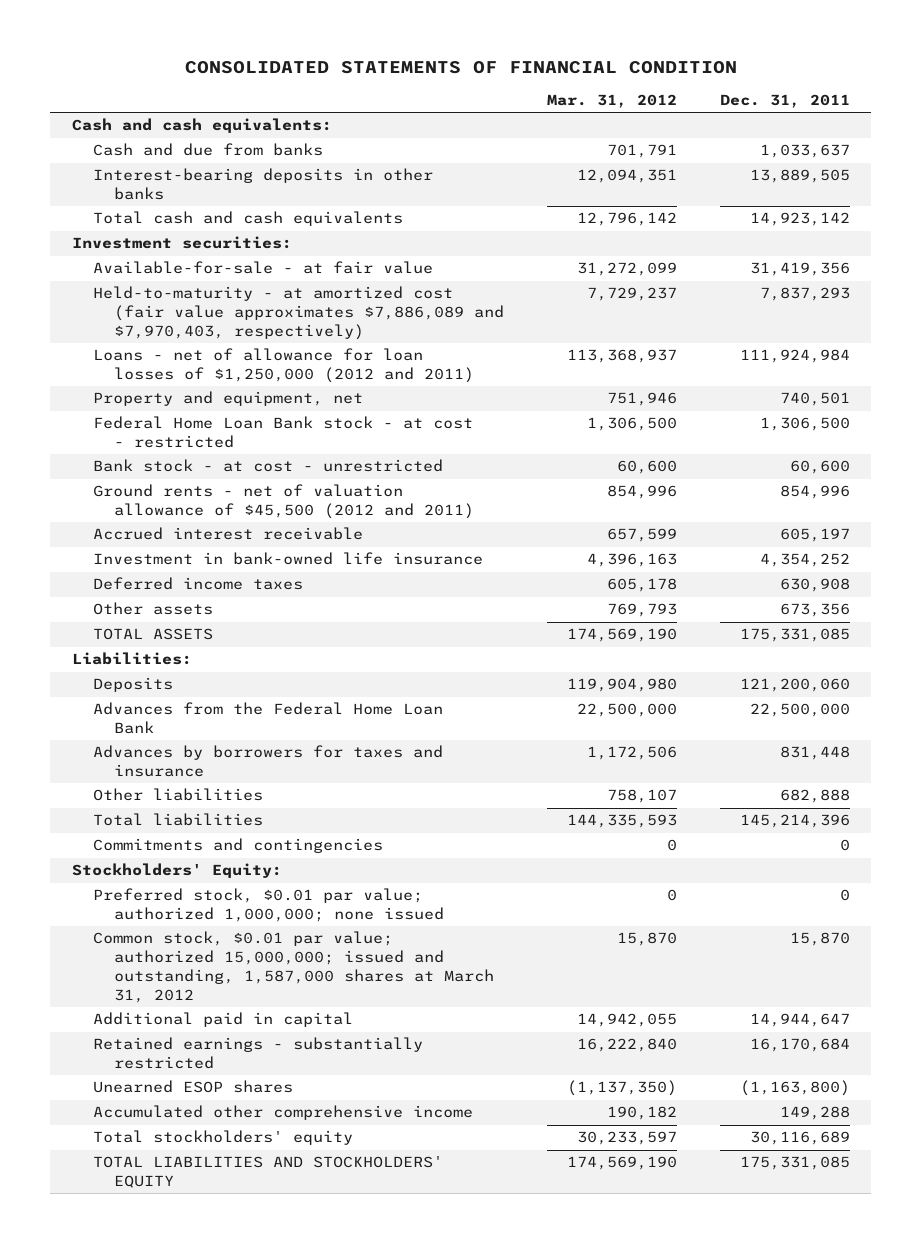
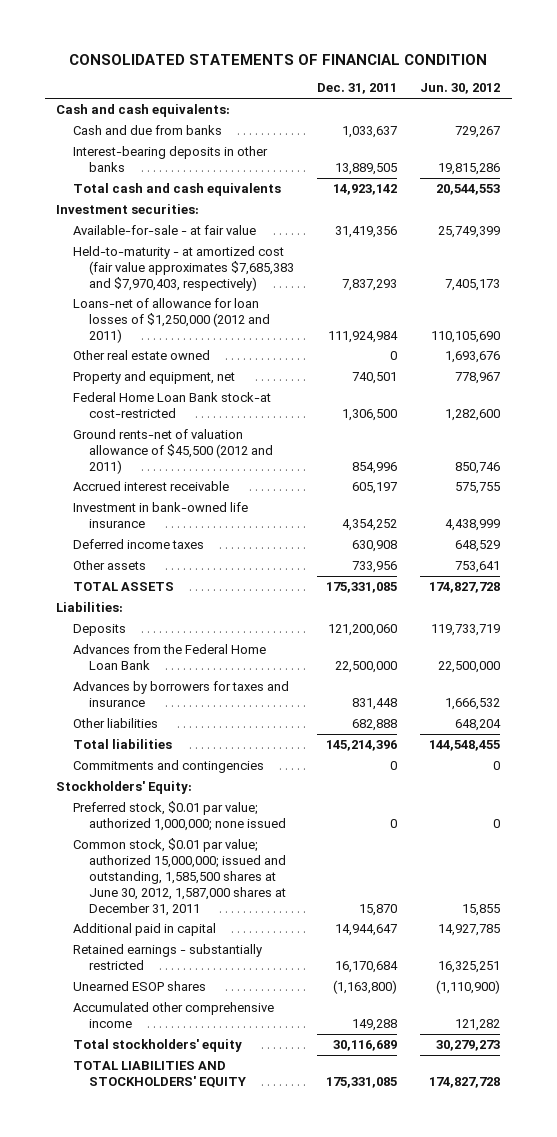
- | Mar. 31, 2012 | Dec. 31, 2011
+ | Dec. 31, 2011 | Jun. 30, 2012
- Held-to-maturity - at amortized cost (fair value approximates $7,886,089 and $7,970,403, respectively) | 7,729,237 | 7,837,293
- Loans - net of allowance for loan losses of $1,250,000 (2012 and 2011) | 113,368,937 | 111,924,984
+ Held-to-maturity - at amortized cost (fair value approximates $7,685,383 and $7,970,403, respectively) | 7,837,293 | 7,405,173
+ Loans-net of allowance for loan losses of $1,250,000 (2012 and 2011) | 111,924,984 | 110,105,690
+ Other real estate owned | 0 | 1,693,676
- Federal Home Loan Bank stock - at cost - restricted | 1,306,500 | 1,306,500
- Bank stock - at cost - unrestricted | 60,600 | 60,600
- Ground rents - net of valuation allowance of $45,500 (2012 and 2011) | 854,996 | 854,996
+ Federal Home Loan Bank stock-at cost-restricted | 1,306,500 | 1,282,600
+ Ground rents-net of valuation allowance of $45,500 (2012 and 2011) | 854,996 | 850,746
- Other assets | 769,793 | 673,356
+ Other assets | 733,956 | 753,641
- Common stock, $0.01 par value; authorized 15,000,000; issued and outstanding, 1,587,000 shares at March 31, 2012 | 15,870 | 15,870
+ Common stock, $0.01 par value; authorized 15,000,000; issued and outstanding, 1,585,500 shares at June 30, 2012, 1,587,000 shares at December 31, 2011 | 15,870 | 15,855

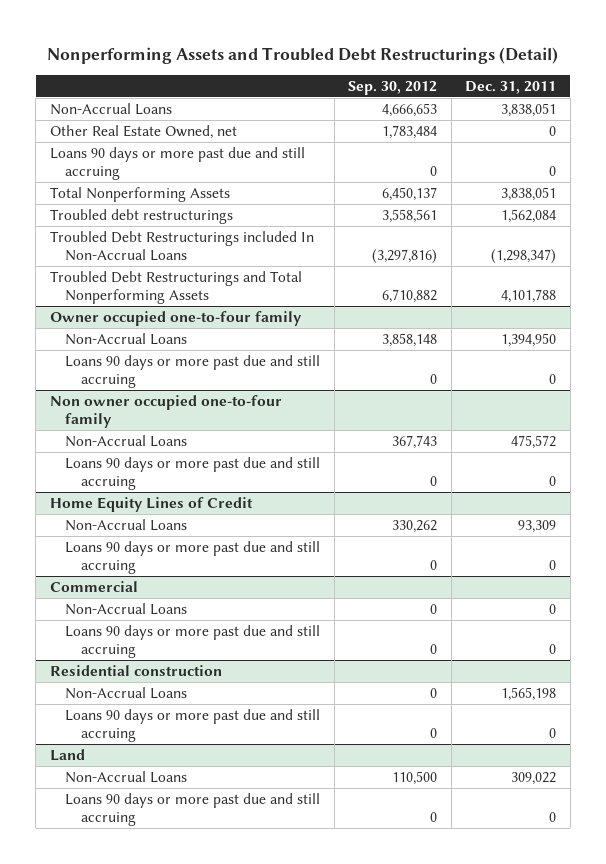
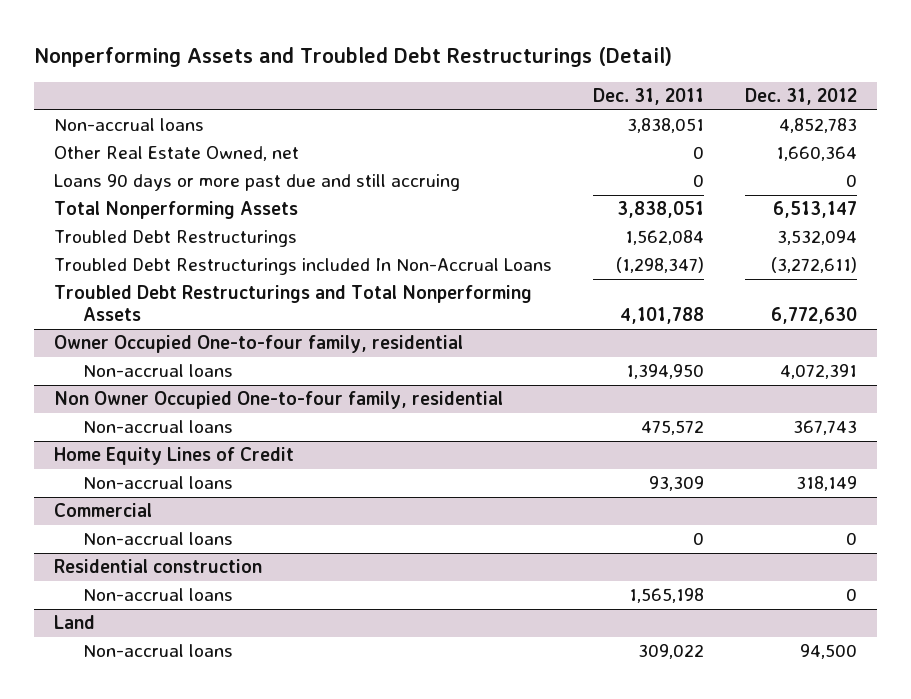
- | Sep. 30, 2012 | Dec. 31, 2011
+ | Dec. 31, 2011 | Dec. 31, 2012
- Non-Accrual Loans | 4,666,653 | 3,838,051
+ Non-accrual loans | 3,838,051 | 4,852,783
- Troubled debt restructurings | 3,558,561 | 1,562,084
+ Troubled Debt Restructurings | 1,562,084 | 3,532,094
- Owner occupied one-to-four family
- Non-Accrual Loans | 3,858,148 | 1,394,950
- Loans 90 days or more past due and still accruing | 0 | 0
- Non owner occupied one-to-four family
- Non-Accrual Loans | 367,743 | 475,572
- Loans 90 days or more past due and still accruing | 0 | 0
+ Owner Occupied One-to-four family, residential
+ Non-accrual loans | 1,394,950 | 4,072,391
+ Non Owner Occupied One-to-four family, residential
+ Non-accrual loans | 475,572 | 367,743
@ Home Equity Lines of Credit
- Non-Accrual Loans | 330,262 | 93,309
- Loans 90 days or more past due and still accruing | 0 | 0
+ Non-accrual loans | 93,309 | 318,149
@ Commercial
- Non-Accrual Loans | 0 | 0
- Loans 90 days or more past due and still accruing | 0 | 0
+ Non-accrual loans | 0 | 0
@ Residential construction
- Non-Accrual Loans | 0 | 1,565,198
- Loans 90 days or more past due and still accruing | 0 | 0
+ Non-accrual loans | 1,565,198 | 0
@ Land
- Non-Accrual Loans | 110,500 | 309,022
- Loans 90 days or more past due and still accruing | 0 | 0
+ Non-accrual loans | 309,022 | 94,500

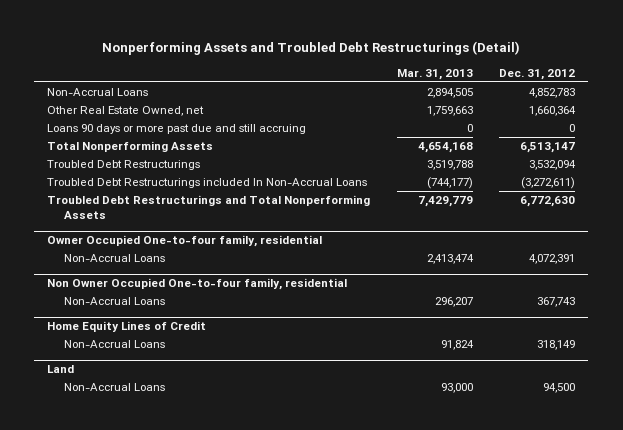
- | Dec. 31, 2011 | Dec. 31, 2012
+ | Mar. 31, 2013 | Dec. 31, 2012
- Non-accrual loans | 3,838,051 | 4,852,783
+ Non-Accrual Loans | 2,894,505 | 4,852,783
@ Owner Occupied One-to-four family, residential
- Non-accrual loans | 1,394,950 | 4,072,391
+ Non-Accrual Loans | 2,413,474 | 4,072,391
@ Non Owner Occupied One-to-four family, residential
- Non-accrual loans | 475,572 | 367,743
+ Non-Accrual Loans | 296,207 | 367,743
@ Home Equity Lines of Credit
- Non-accrual loans | 93,309 | 318,149
- Commercial
- Non-accrual loans | 0 | 0
- Residential construction
- Non-accrual loans | 1,565,198 | 0
@ Home Equity Lines of Credit
+ Non-Accrual Loans | 91,824 | 318,149
@ Land
- Non-accrual loans | 309,022 | 94,500
+ Non-Accrual Loans | 93,000 | 94,500

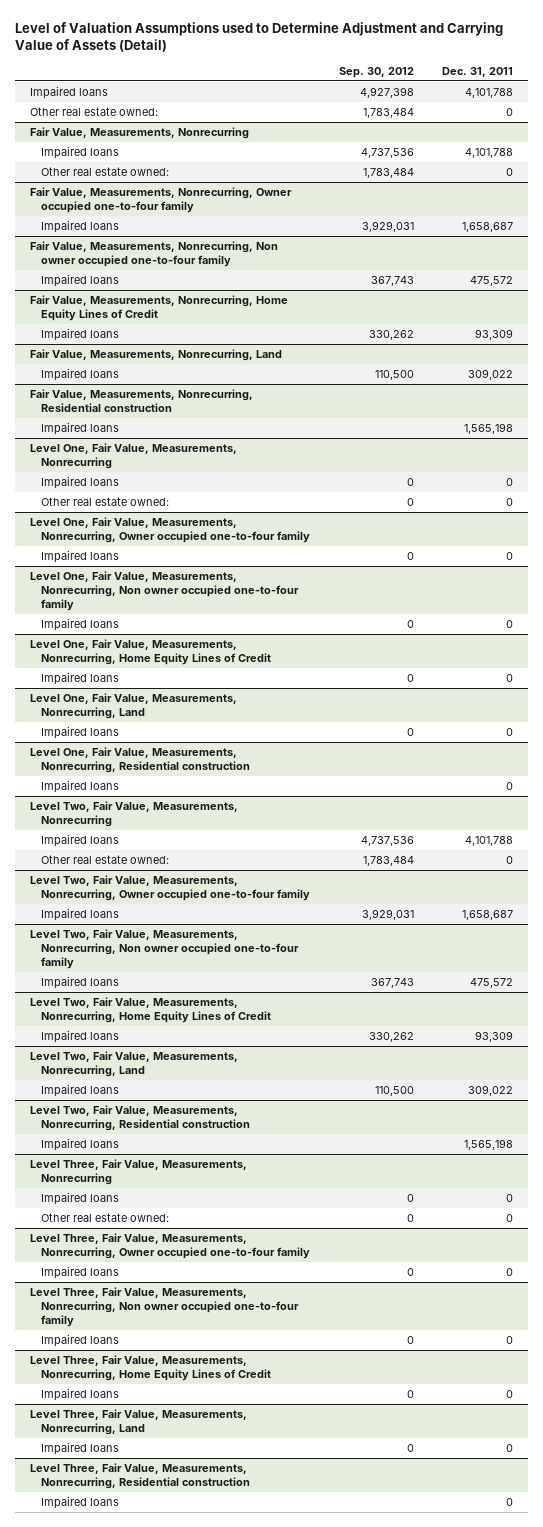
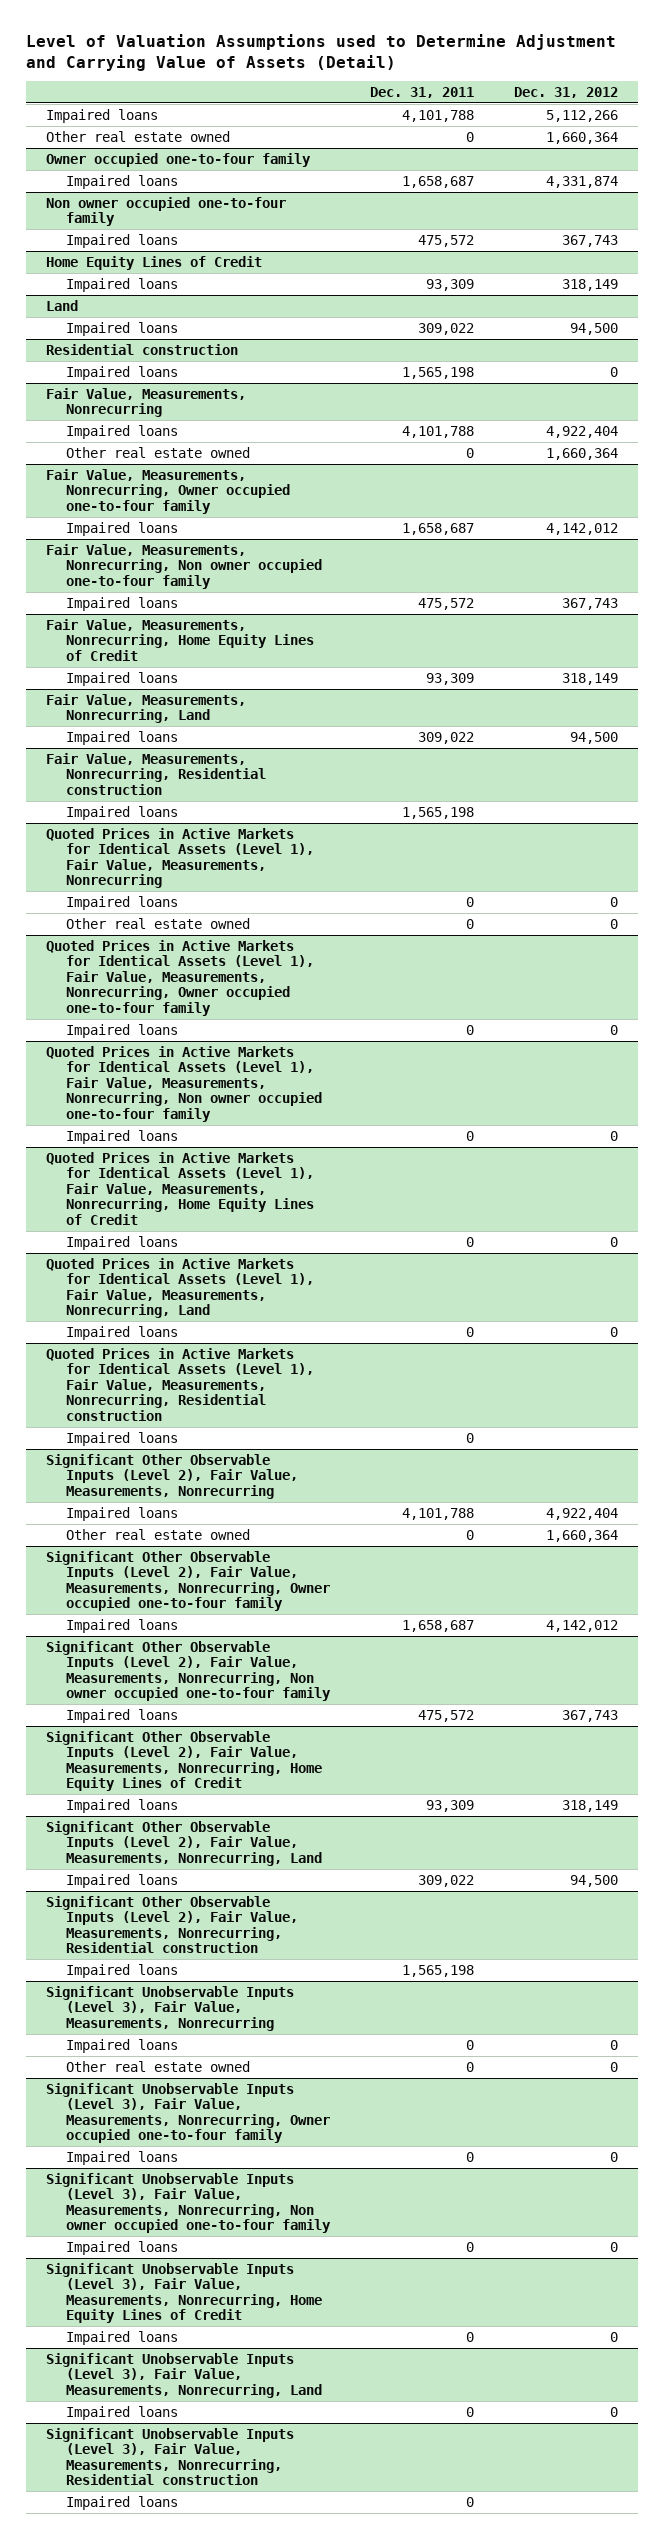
- | Sep. 30, 2012 | Dec. 31, 2011
+ | Dec. 31, 2011 | Dec. 31, 2012
- Other real estate owned: | 1,783,484 | 0
+ Other real estate owned | 0 | 1,660,364
+ Owner occupied one-to-four family
+ Impaired loans | 1,658,687 | 4,331,874
+ Non owner occupied one-to-four family
+ Impaired loans | 475,572 | 367,743
+ Home Equity Lines of Credit
+ Impaired loans | 93,309 | 318,149
+ Land
+ Impaired loans | 309,022 | 94,500
+ Residential construction
+ Impaired loans | 1,565,198 | 0
@ Fair Value, Measurements, Nonrecurring
- Other real estate owned: | 1,783,484 | 0
+ Other real estate owned | 0 | 1,660,364
- Level One, Fair Value, Measurements, Nonrecurring
+ Quoted Prices in Active Markets for Identical Assets (Level 1), Fair Value, Measurements, Nonrecurring
- Other real estate owned: | 0 | 0
- Level One, Fair Value, Measurements, Nonrecurring, Owner occupied one-to-four family
+ Other real estate owned | 0 | 0
+ Quoted Prices in Active Markets for Identical Assets (Level 1), Fair Value, Measurements, Nonrecurring, Owner occupied one-to-four family
- Level One, Fair Value, Measurements, Nonrecurring, Non owner occupied one-to-four family
+ Quoted Prices in Active Markets for Identical Assets (Level 1), Fair Value, Measurements, Nonrecurring, Non owner occupied one-to-four family
- Level One, Fair Value, Measurements, Nonrecurring, Home Equity Lines of Credit
+ Quoted Prices in Active Markets for Identical Assets (Level 1), Fair Value, Measurements, Nonrecurring, Home Equity Lines of Credit
- Level One, Fair Value, Measurements, Nonrecurring, Land
+ Quoted Prices in Active Markets for Identical Assets (Level 1), Fair Value, Measurements, Nonrecurring, Land
- Level One, Fair Value, Measurements, Nonrecurring, Residential construction
+ Quoted Prices in Active Markets for Identical Assets (Level 1), Fair Value, Measurements, Nonrecurring, Residential construction
- Level Two, Fair Value, Measurements, Nonrecurring
+ Significant Other Observable Inputs (Level 2), Fair Value, Measurements, Nonrecurring
- Other real estate owned: | 1,783,484 | 0
- Level Two, Fair Value, Measurements, Nonrecurring, Owner occupied one-to-four family
+ Other real estate owned | 0 | 1,660,364
+ Significant Other Observable Inputs (Level 2), Fair Value, Measurements, Nonrecurring, Owner occupied one-to-four family
- Level Two, Fair Value, Measurements, Nonrecurring, Non owner occupied one-to-four family
+ Significant Other Observable Inputs (Level 2), Fair Value, Measurements, Nonrecurring, Non owner occupied one-to-four family
- Level Two, Fair Value, Measurements, Nonrecurring, Home Equity Lines of Credit
+ Significant Other Observable Inputs (Level 2), Fair Value, Measurements, Nonrecurring, Home Equity Lines of Credit
- Level Two, Fair Value, Measurements, Nonrecurring, Land
+ Significant Other Observable Inputs (Level 2), Fair Value, Measurements, Nonrecurring, Land
- Level Two, Fair Value, Measurements, Nonrecurring, Residential construction
+ Significant Other Observable Inputs (Level 2), Fair Value, Measurements, Nonrecurring, Residential construction
- Level Three, Fair Value, Measurements, Nonrecurring
+ Significant Unobservable Inputs (Level 3), Fair Value, Measurements, Nonrecurring
- Other real estate owned: | 0 | 0
- Level Three, Fair Value, Measurements, Nonrecurring, Owner occupied one-to-four family
+ Other real estate owned | 0 | 0
+ Significant Unobservable Inputs (Level 3), Fair Value, Measurements, Nonrecurring, Owner occupied one-to-four family
- Level Three, Fair Value, Measurements, Nonrecurring, Non owner occupied one-to-four family
+ Significant Unobservable Inputs (Level 3), Fair Value, Measurements, Nonrecurring, Non owner occupied one-to-four family
- Level Three, Fair Value, Measurements, Nonrecurring, Home Equity Lines of Credit
+ Significant Unobservable Inputs (Level 3), Fair Value, Measurements, Nonrecurring, Home Equity Lines of Credit
- Level Three, Fair Value, Measurements, Nonrecurring, Land
+ Significant Unobservable Inputs (Level 3), Fair Value, Measurements, Nonrecurring, Land
- Level Three, Fair Value, Measurements, Nonrecurring, Residential construction
+ Significant Unobservable Inputs (Level 3), Fair Value, Measurements, Nonrecurring, Residential construction

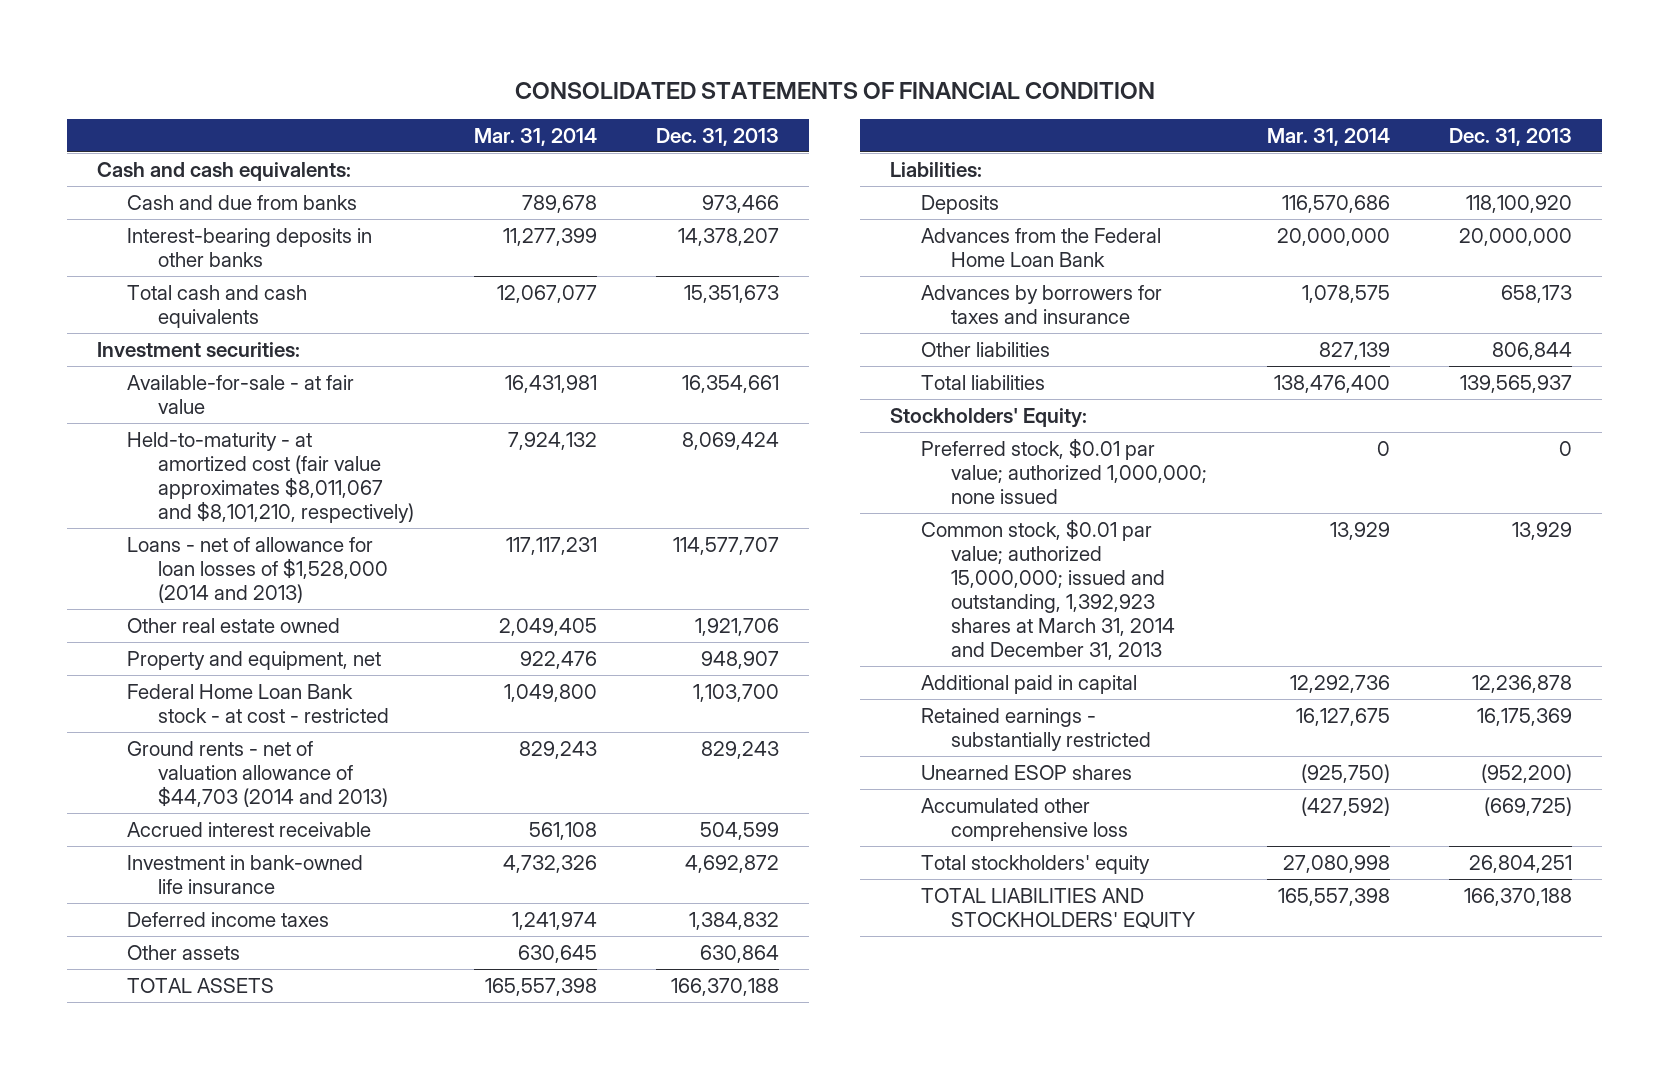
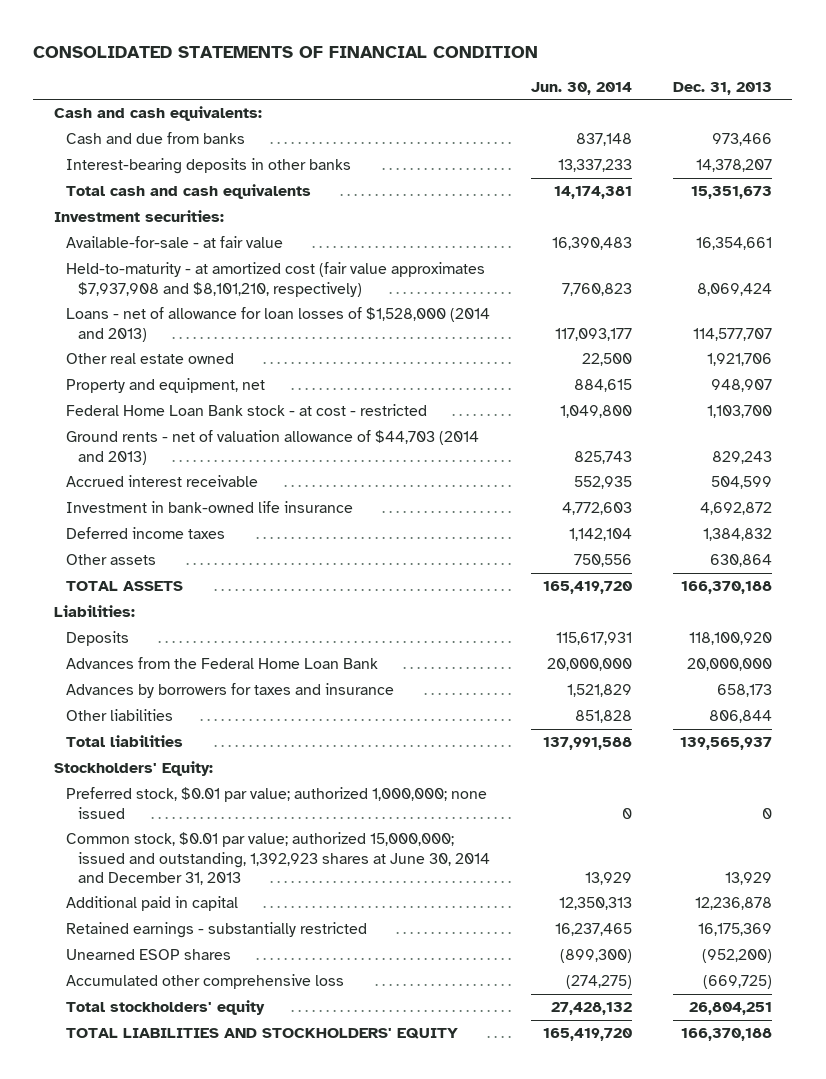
- | Mar. 31, 2014 | Dec. 31, 2013
+ | Jun. 30, 2014 | Dec. 31, 2013
- Held-to-maturity - at amortized cost (fair value approximates $8,011,067 and $8,101,210, respectively) | 7,924,132 | 8,069,424
+ Held-to-maturity - at amortized cost (fair value approximates $7,937,908 and $8,101,210, respectively) | 7,760,823 | 8,069,424
- Common stock, $0.01 par value; authorized 15,000,000; issued and outstanding, 1,392,923 shares at March 31, 2014 and December 31, 2013 | 13,929 | 13,929
+ Common stock, $0.01 par value; authorized 15,000,000; issued and outstanding, 1,392,923 shares at June 30, 2014 and December 31, 2013 | 13,929 | 13,929

